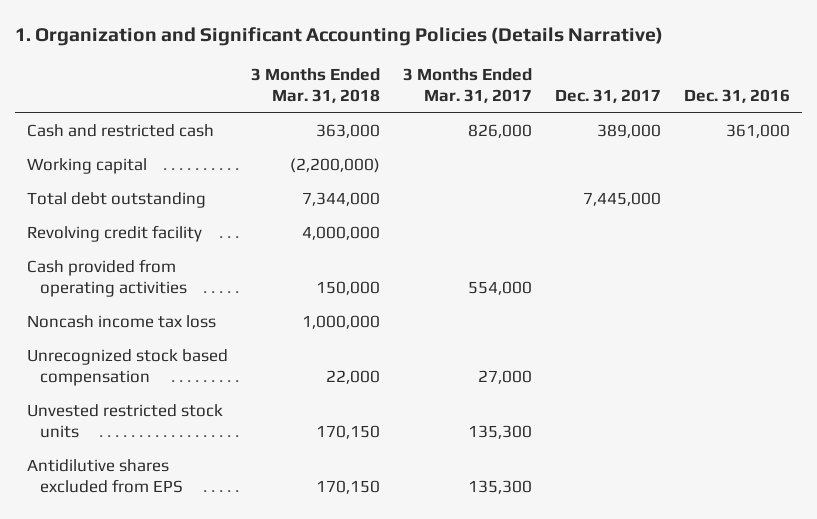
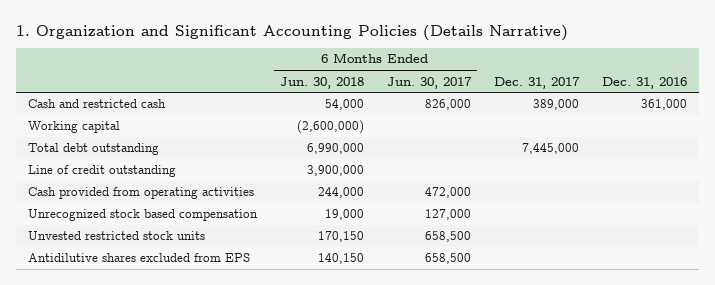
- | 3 Months Ended Mar. 31, 2018 | 3 Months Ended Mar. 31, 2017 | Dec. 31, 2017 | Dec. 31, 2016
+ | 6 Months Ended Jun. 30, 2018 | 6 Months Ended Jun. 30, 2017 | Dec. 31, 2017 | Dec. 31, 2016
- Revolving credit facility | 4,000,000 | | |
+ Line of credit outstanding | 3,900,000 | | |
- Noncash income tax loss | 1,000,000 | | |

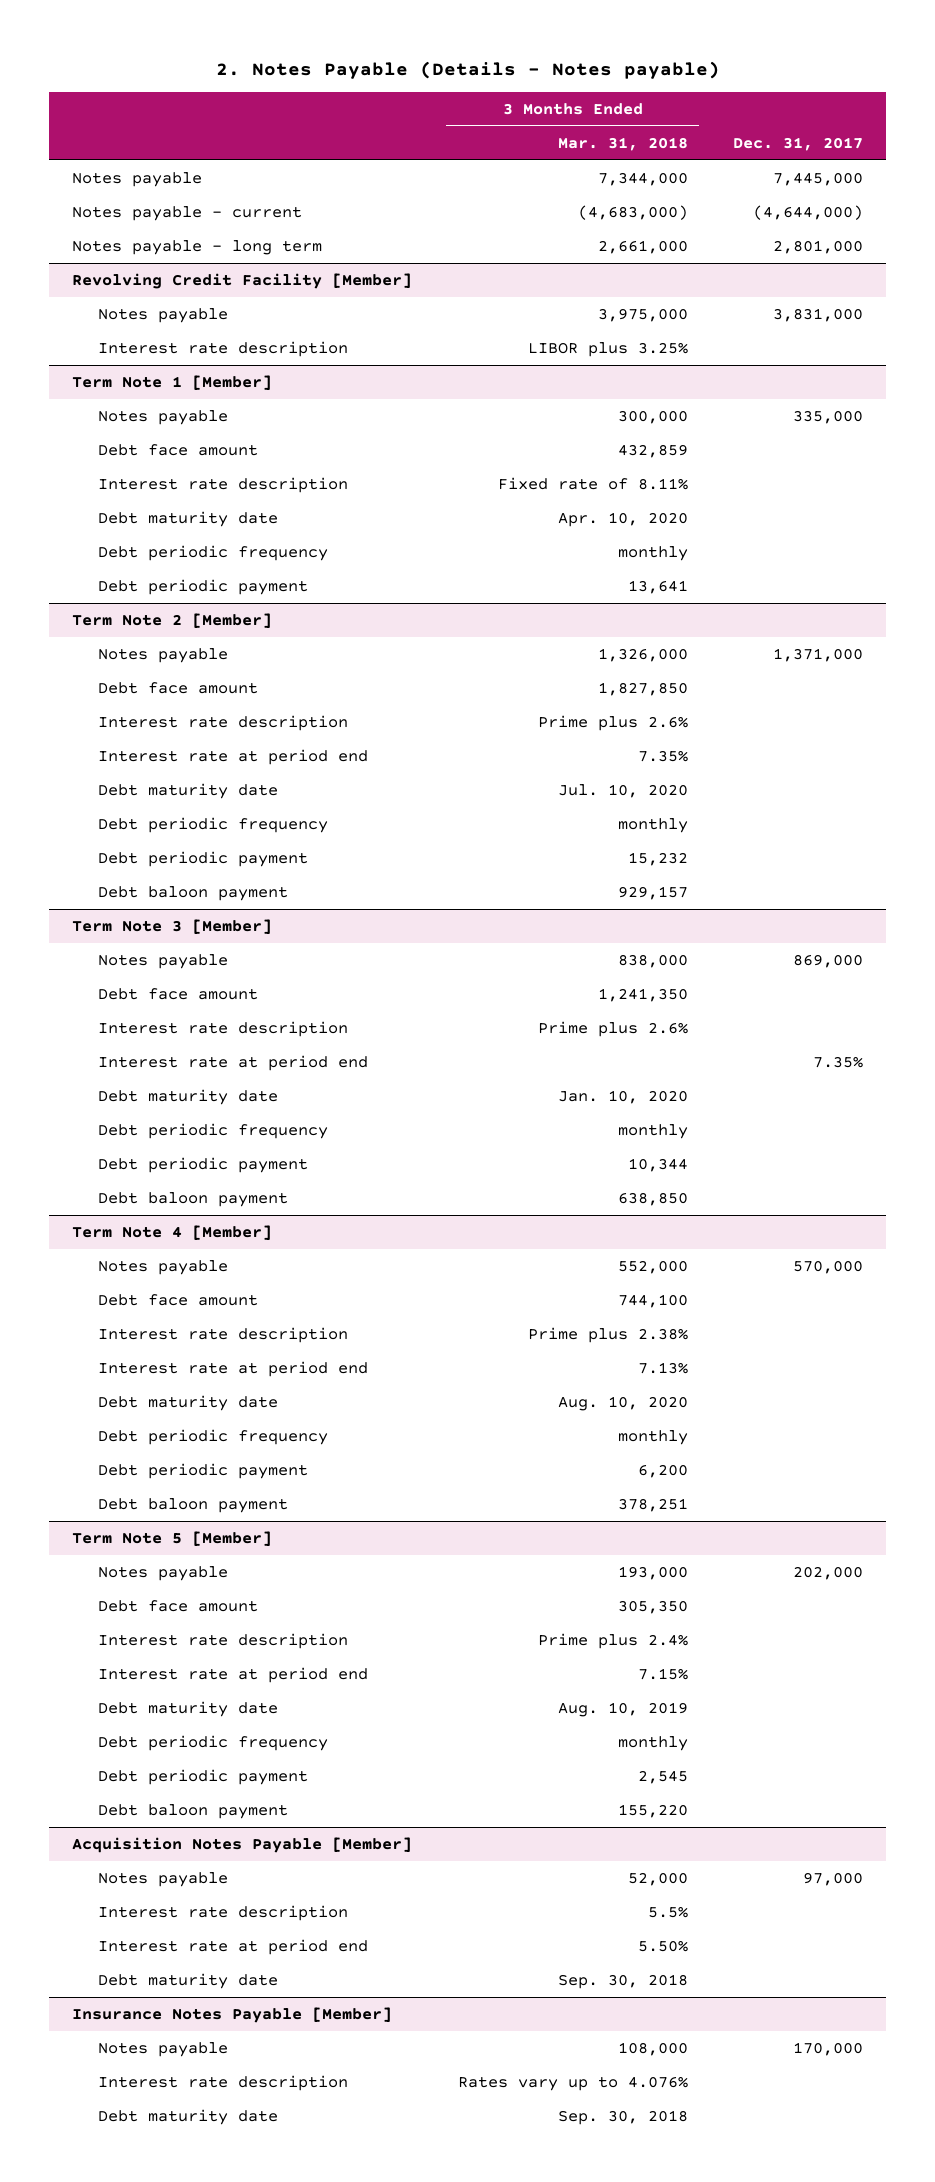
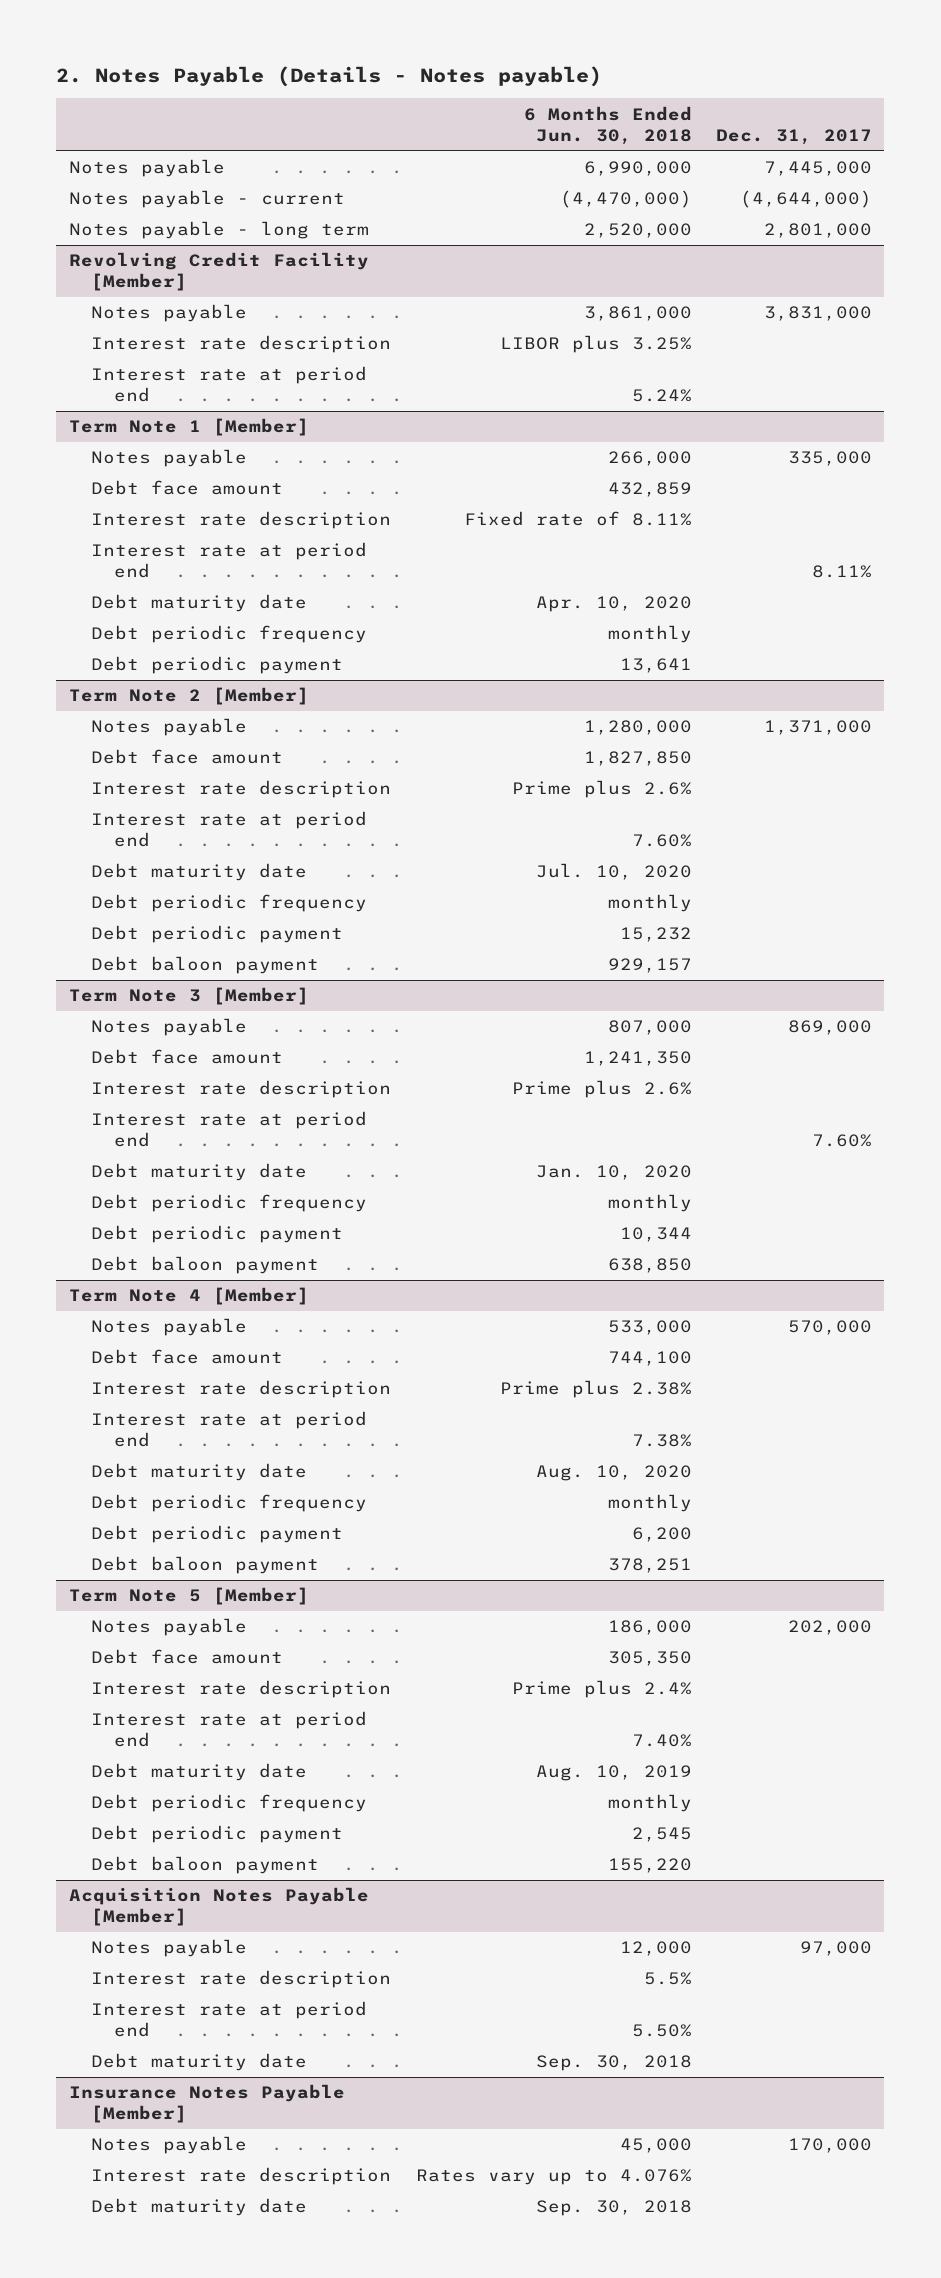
- | 3 Months Ended Mar. 31, 2018 | Dec. 31, 2017
+ | 6 Months Ended Jun. 30, 2018 | Dec. 31, 2017
@ Revolving Credit Facility [Member]
+ Interest rate at period end | 5.24% |
@ Term Note 1 [Member]
+ Interest rate at period end | | 8.11%
@ Term Note 3 [Member]
- Interest rate at period end | | 7.35%
+ Interest rate at period end | | 7.60%

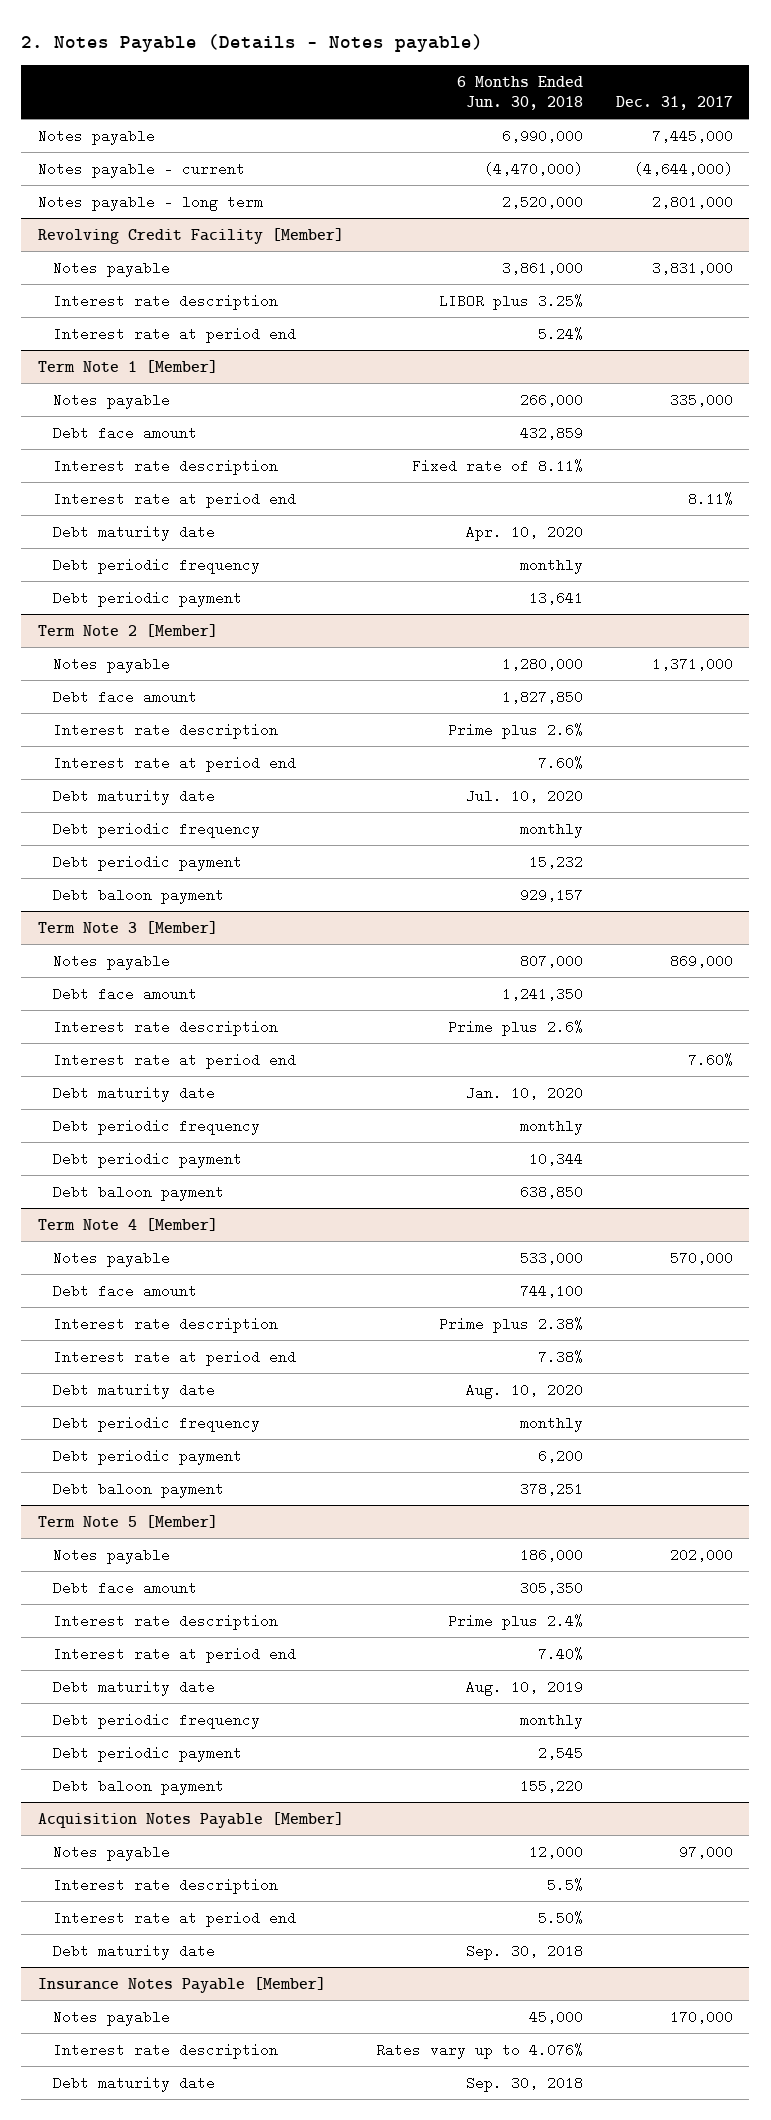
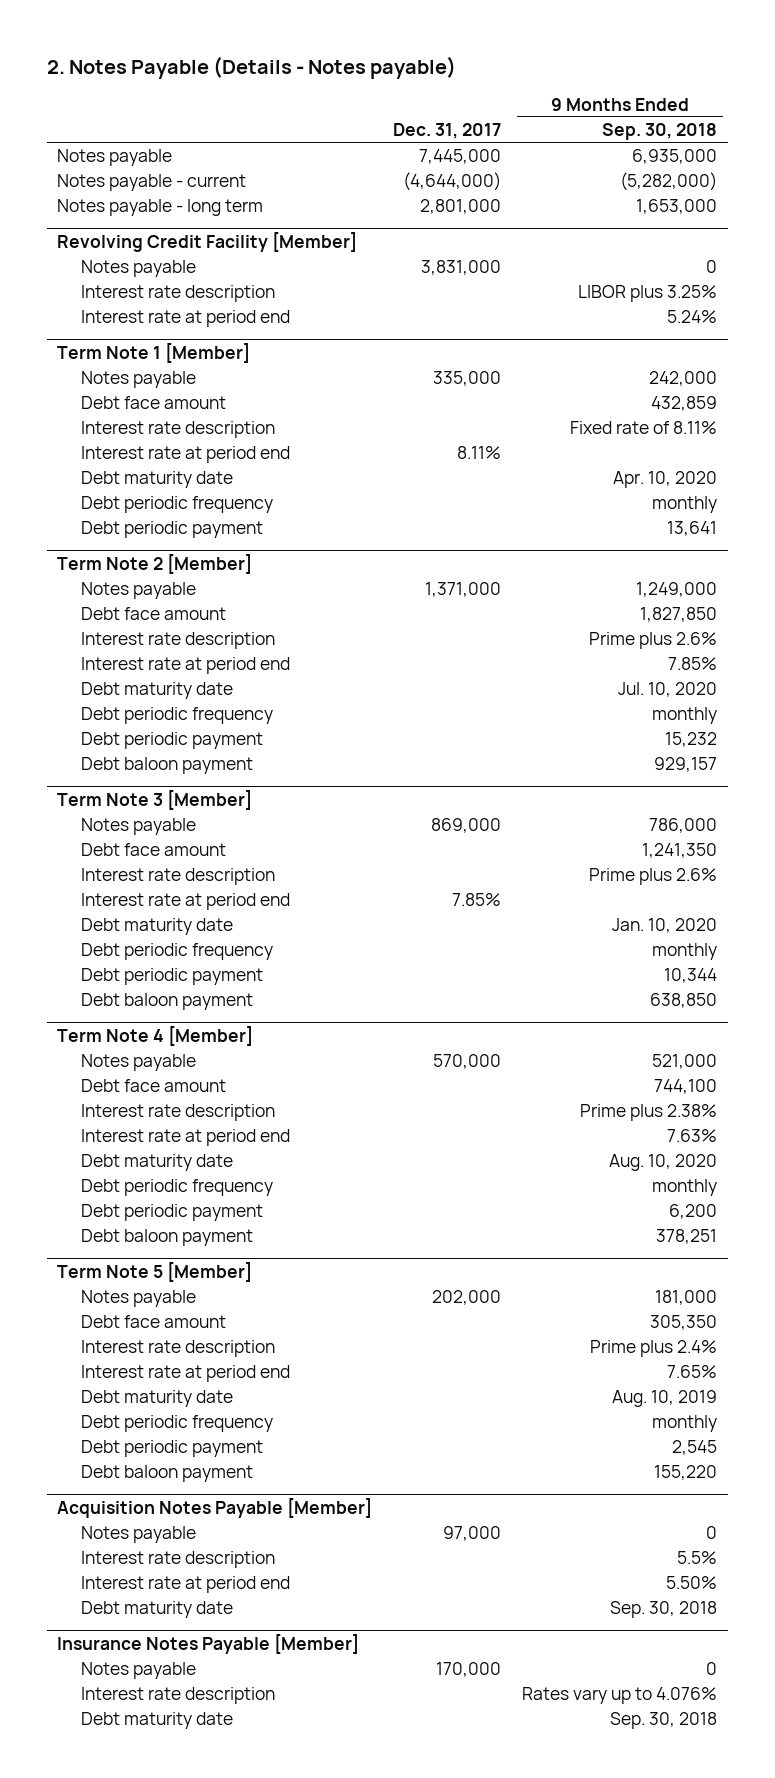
- | 6 Months Ended Jun. 30, 2018 | Dec. 31, 2017
+ | Dec. 31, 2017 | 9 Months Ended Sep. 30, 2018
@ Term Note 3 [Member]
- Interest rate at period end | | 7.60%
+ Interest rate at period end | 7.85% |

